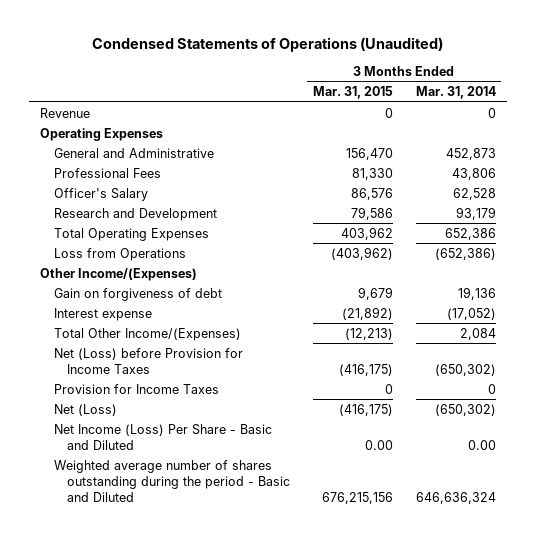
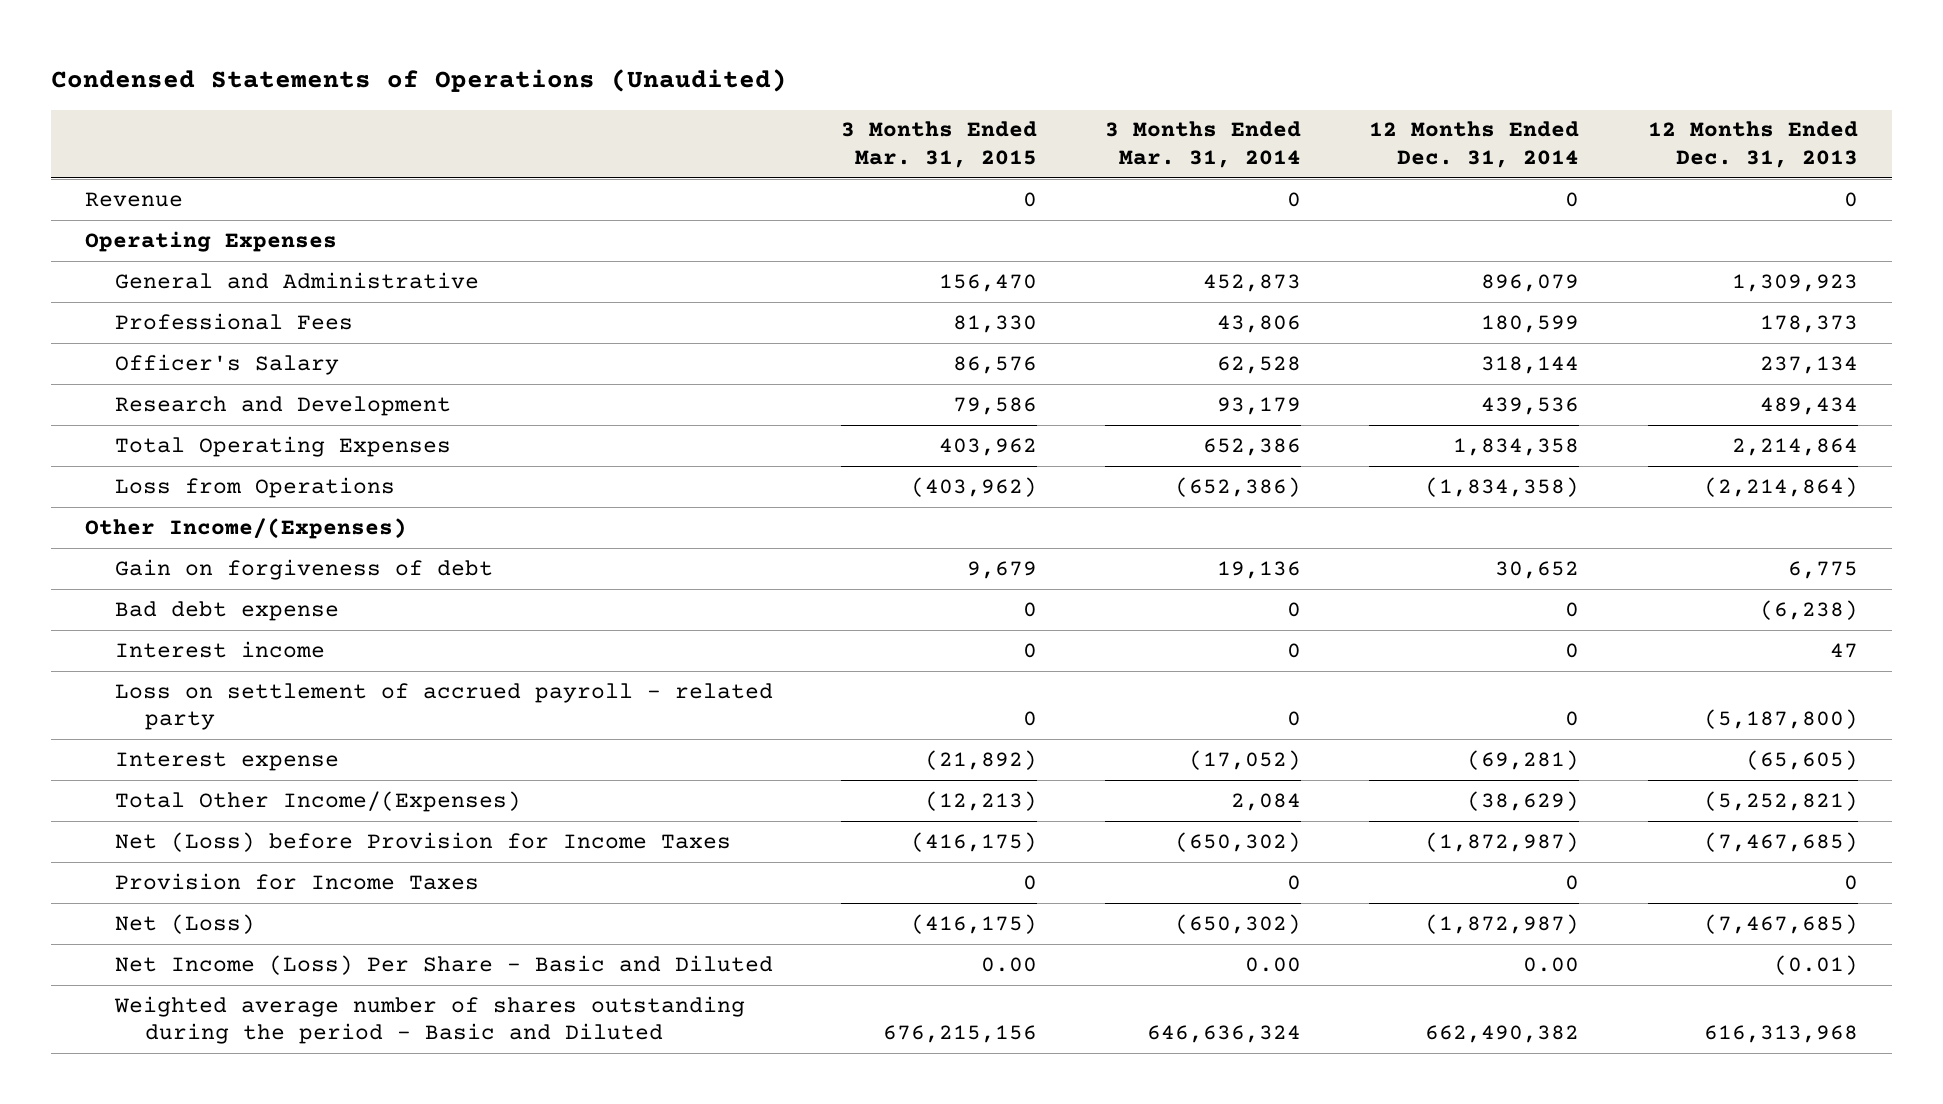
- | 3 Months Ended Mar. 31, 2015 | 3 Months Ended Mar. 31, 2014
+ | 3 Months Ended Mar. 31, 2015 | 3 Months Ended Mar. 31, 2014 | 12 Months Ended Dec. 31, 2014 | 12 Months Ended Dec. 31, 2013
+ Bad debt expense | 0 | 0 | 0 | (6,238)
+ Interest income | 0 | 0 | 0 | 47
+ Loss on settlement of accrued payroll - related party | 0 | 0 | 0 | (5,187,800)

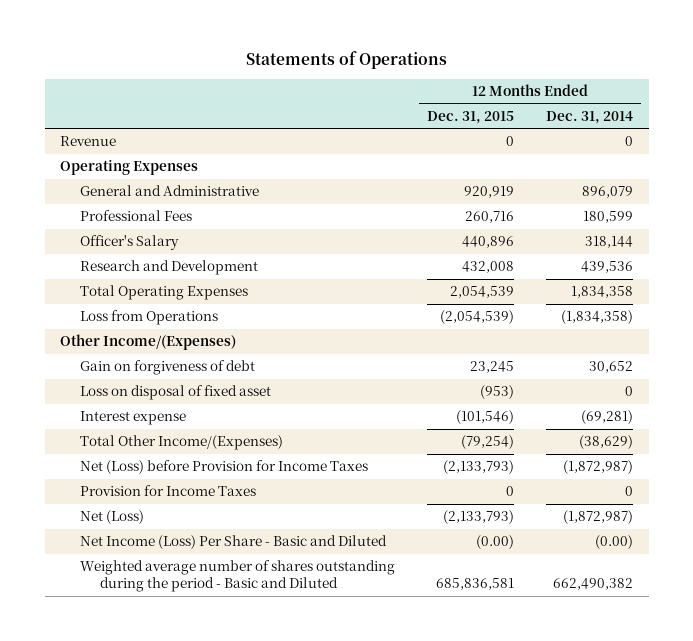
- Condensed Statements of Operations (Unaudited)
+ Statements of Operations
- | 3 Months Ended Mar. 31, 2015 | 3 Months Ended Mar. 31, 2014 | 12 Months Ended Dec. 31, 2014 | 12 Months Ended Dec. 31, 2013
+ | 12 Months Ended Dec. 31, 2015 | 12 Months Ended Dec. 31, 2014
- Bad debt expense | 0 | 0 | 0 | (6,238)
- Interest income | 0 | 0 | 0 | 47
- Loss on settlement of accrued payroll - related party | 0 | 0 | 0 | (5,187,800)
+ Loss on disposal of fixed asset | (953) | 0
- Net Income (Loss) Per Share - Basic and Diluted | 0.00 | 0.00 | 0.00 | (0.01)
+ Net Income (Loss) Per Share - Basic and Diluted | (0.00) | (0.00)

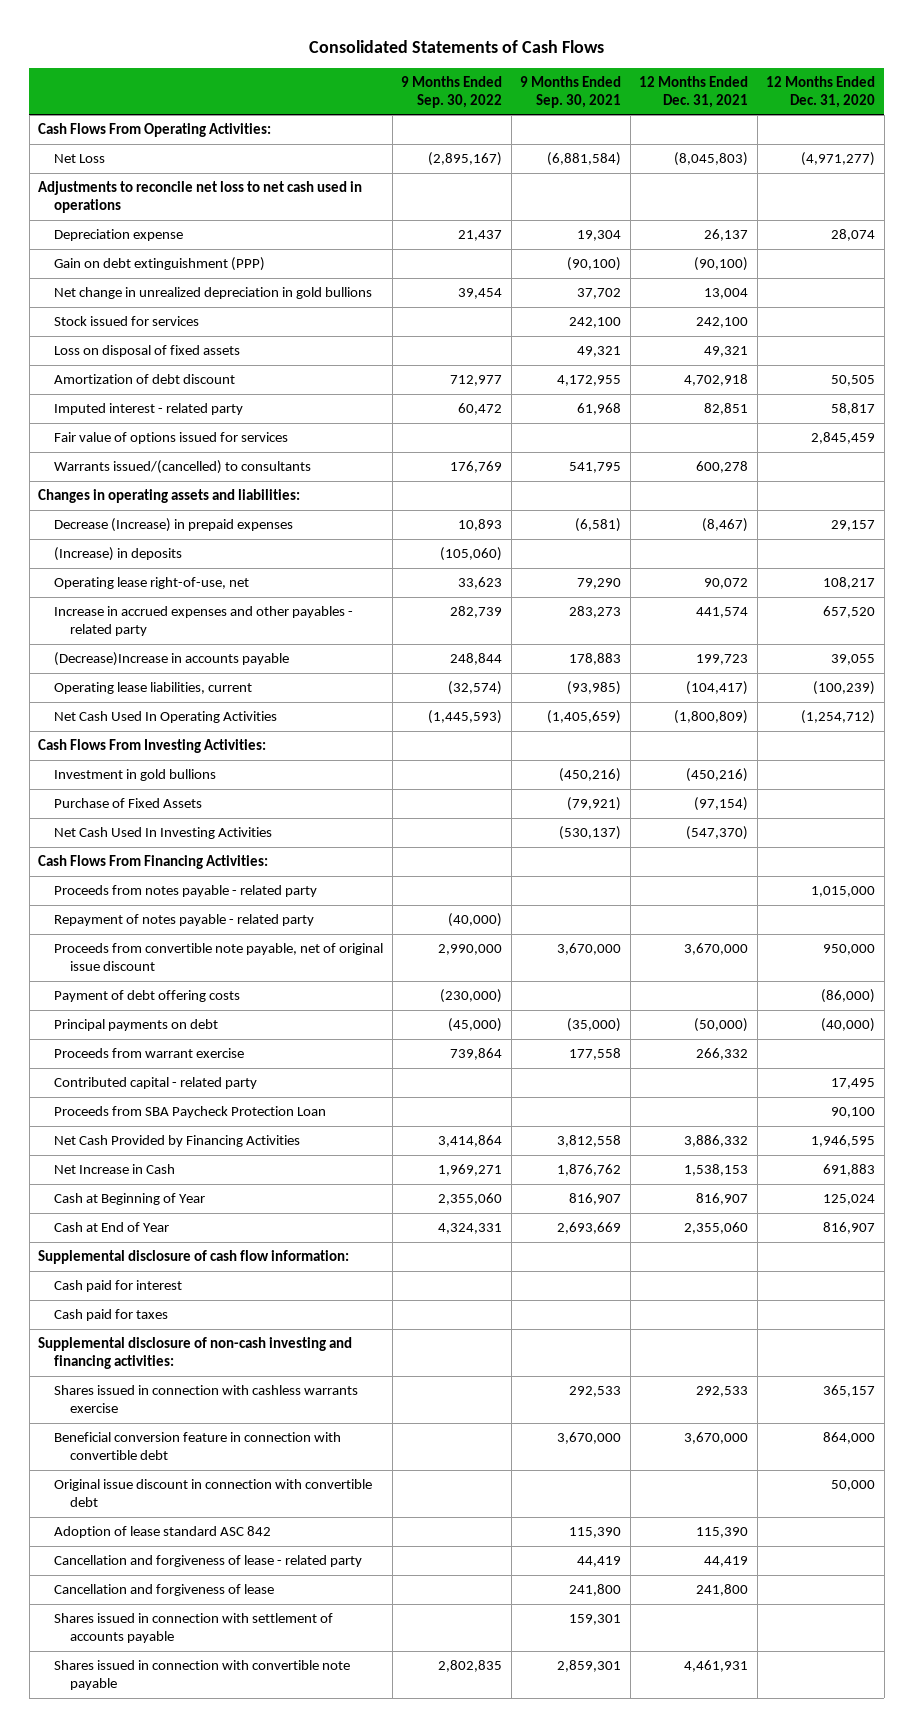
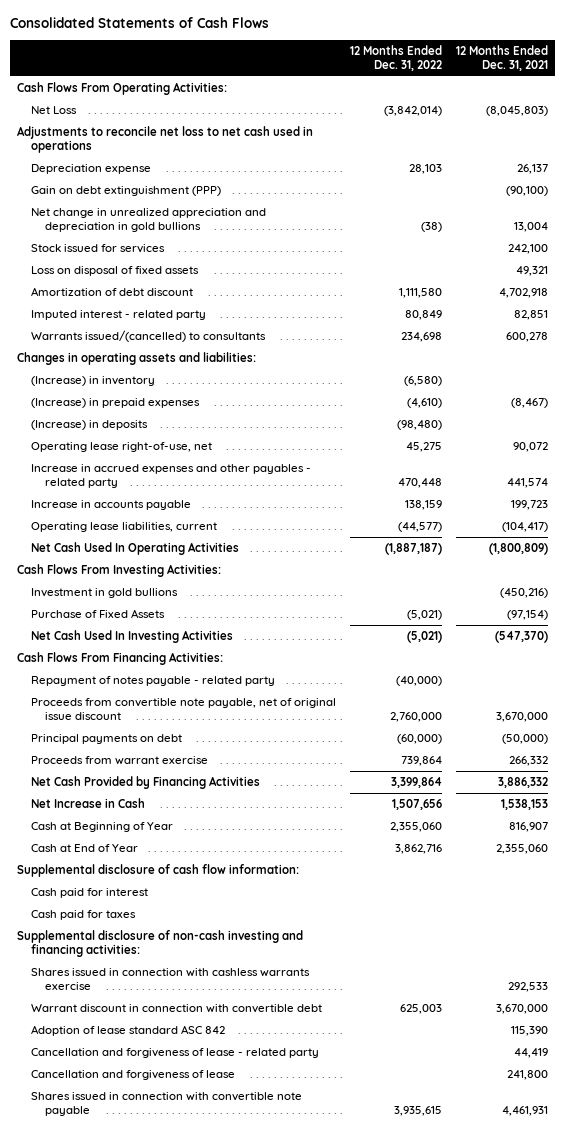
- | 9 Months Ended Sep. 30, 2022 | 9 Months Ended Sep. 30, 2021 | 12 Months Ended Dec. 31, 2021 | 12 Months Ended Dec. 31, 2020
+ | 12 Months Ended Dec. 31, 2022 | 12 Months Ended Dec. 31, 2021
- Net change in unrealized depreciation in gold bullions | 39,454 | 37,702 | 13,004 |
+ Net change in unrealized appreciation and depreciation in gold bullions | (38) | 13,004
- Fair value of options issued for services | | | | 2,845,459
- Decrease (Increase) in prepaid expenses | 10,893 | (6,581) | (8,467) | 29,157
+ (Increase) in inventory | (6,580) |
+ (Increase) in prepaid expenses | (4,610) | (8,467)
- (Decrease)Increase in accounts payable | 248,844 | 178,883 | 199,723 | 39,055
+ Increase in accounts payable | 138,159 | 199,723
- Proceeds from notes payable - related party | | | | 1,015,000
- Payment of debt offering costs | (230,000) | | | (86,000)
- Contributed capital - related party | | | | 17,495
- Proceeds from SBA Paycheck Protection Loan | | | | 90,100
- Beneficial conversion feature in connection with convertible debt | | 3,670,000 | 3,670,000 | 864,000
- Original issue discount in connection with convertible debt | | | | 50,000
+ Warrant discount in connection with convertible debt | 625,003 | 3,670,000
- Shares issued in connection with settlement of accounts payable | | 159,301 | |

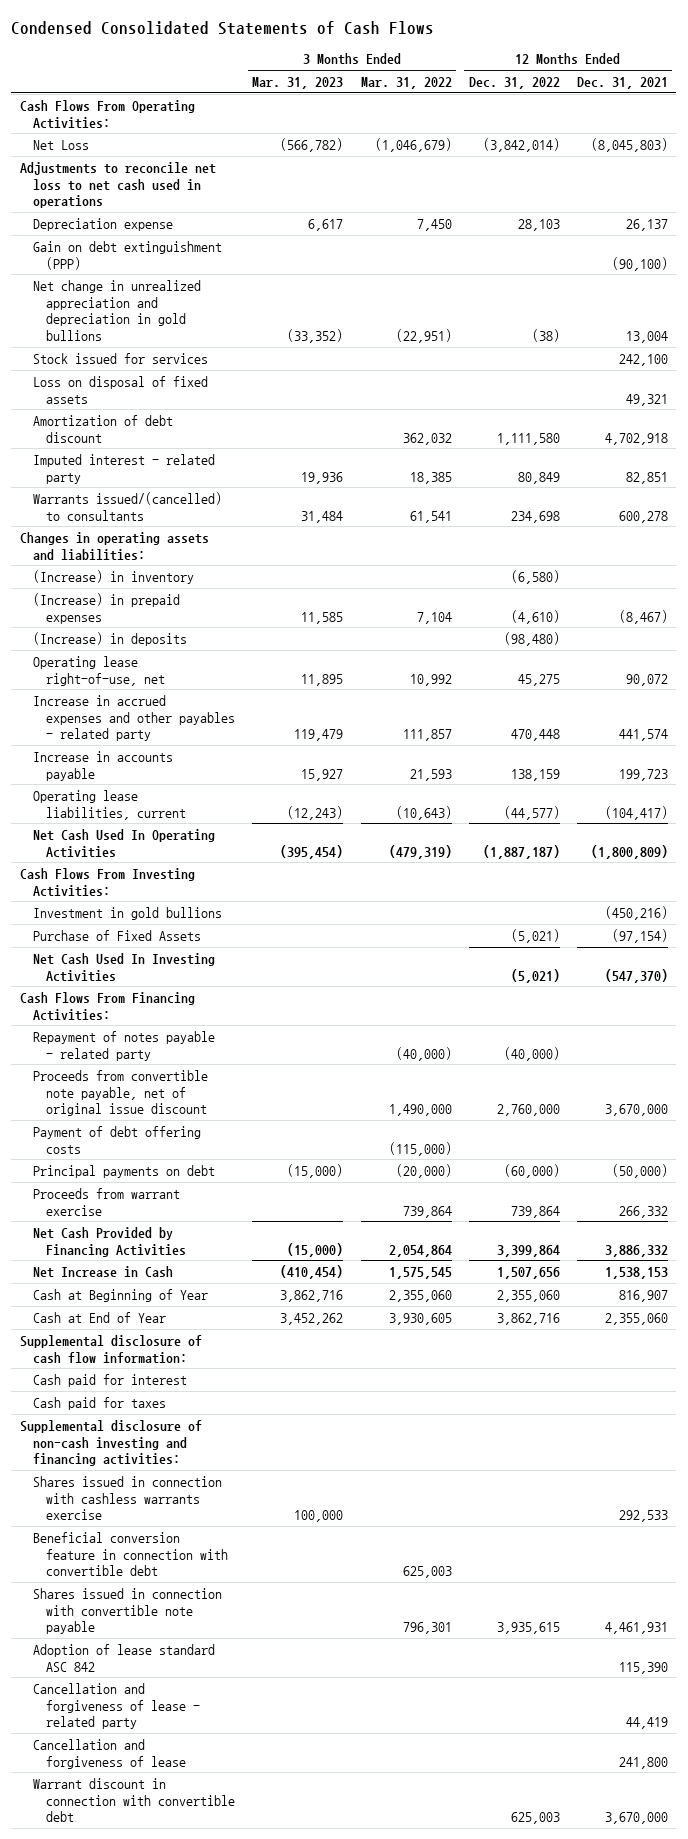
- Consolidated Statements of Cash Flows
+ Condensed Consolidated Statements of Cash Flows
- | 12 Months Ended Dec. 31, 2022 | 12 Months Ended Dec. 31, 2021
+ | 3 Months Ended Mar. 31, 2023 | 3 Months Ended Mar. 31, 2022 | 12 Months Ended Dec. 31, 2022 | 12 Months Ended Dec. 31, 2021
+ Payment of debt offering costs | | (115,000) | |
+ Beneficial conversion feature in connection with convertible debt | | 625,003 | |
moved up: Shares issued in connection with convertible note payable | | 796,301 | 3,935,615 | 4,461,931
moved down: Warrant discount in connection with convertible debt | | | 625,003 | 3,670,000

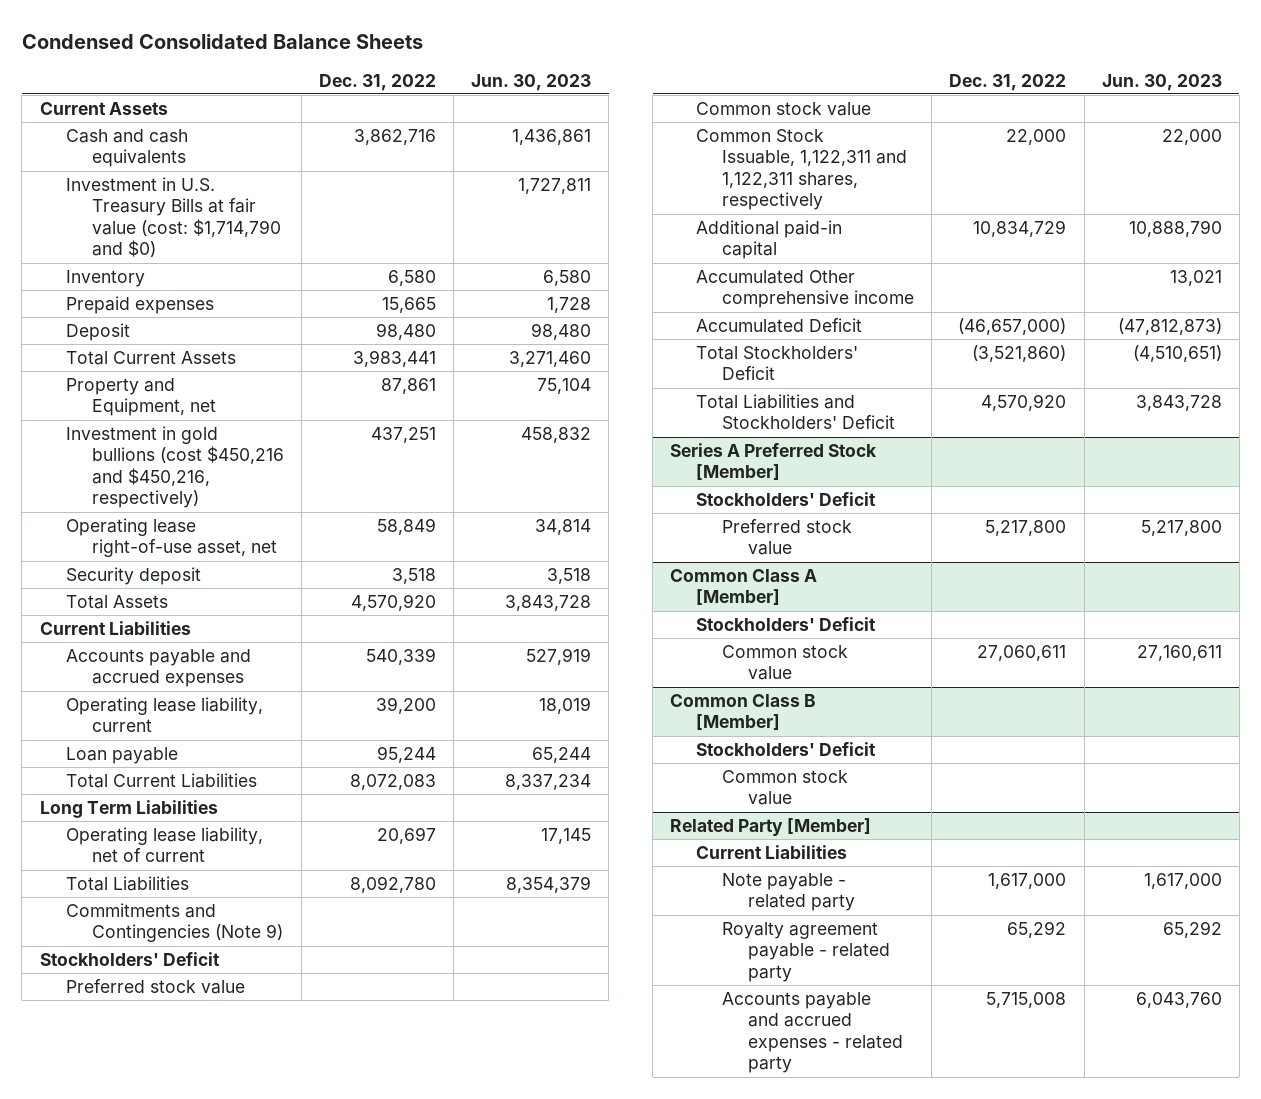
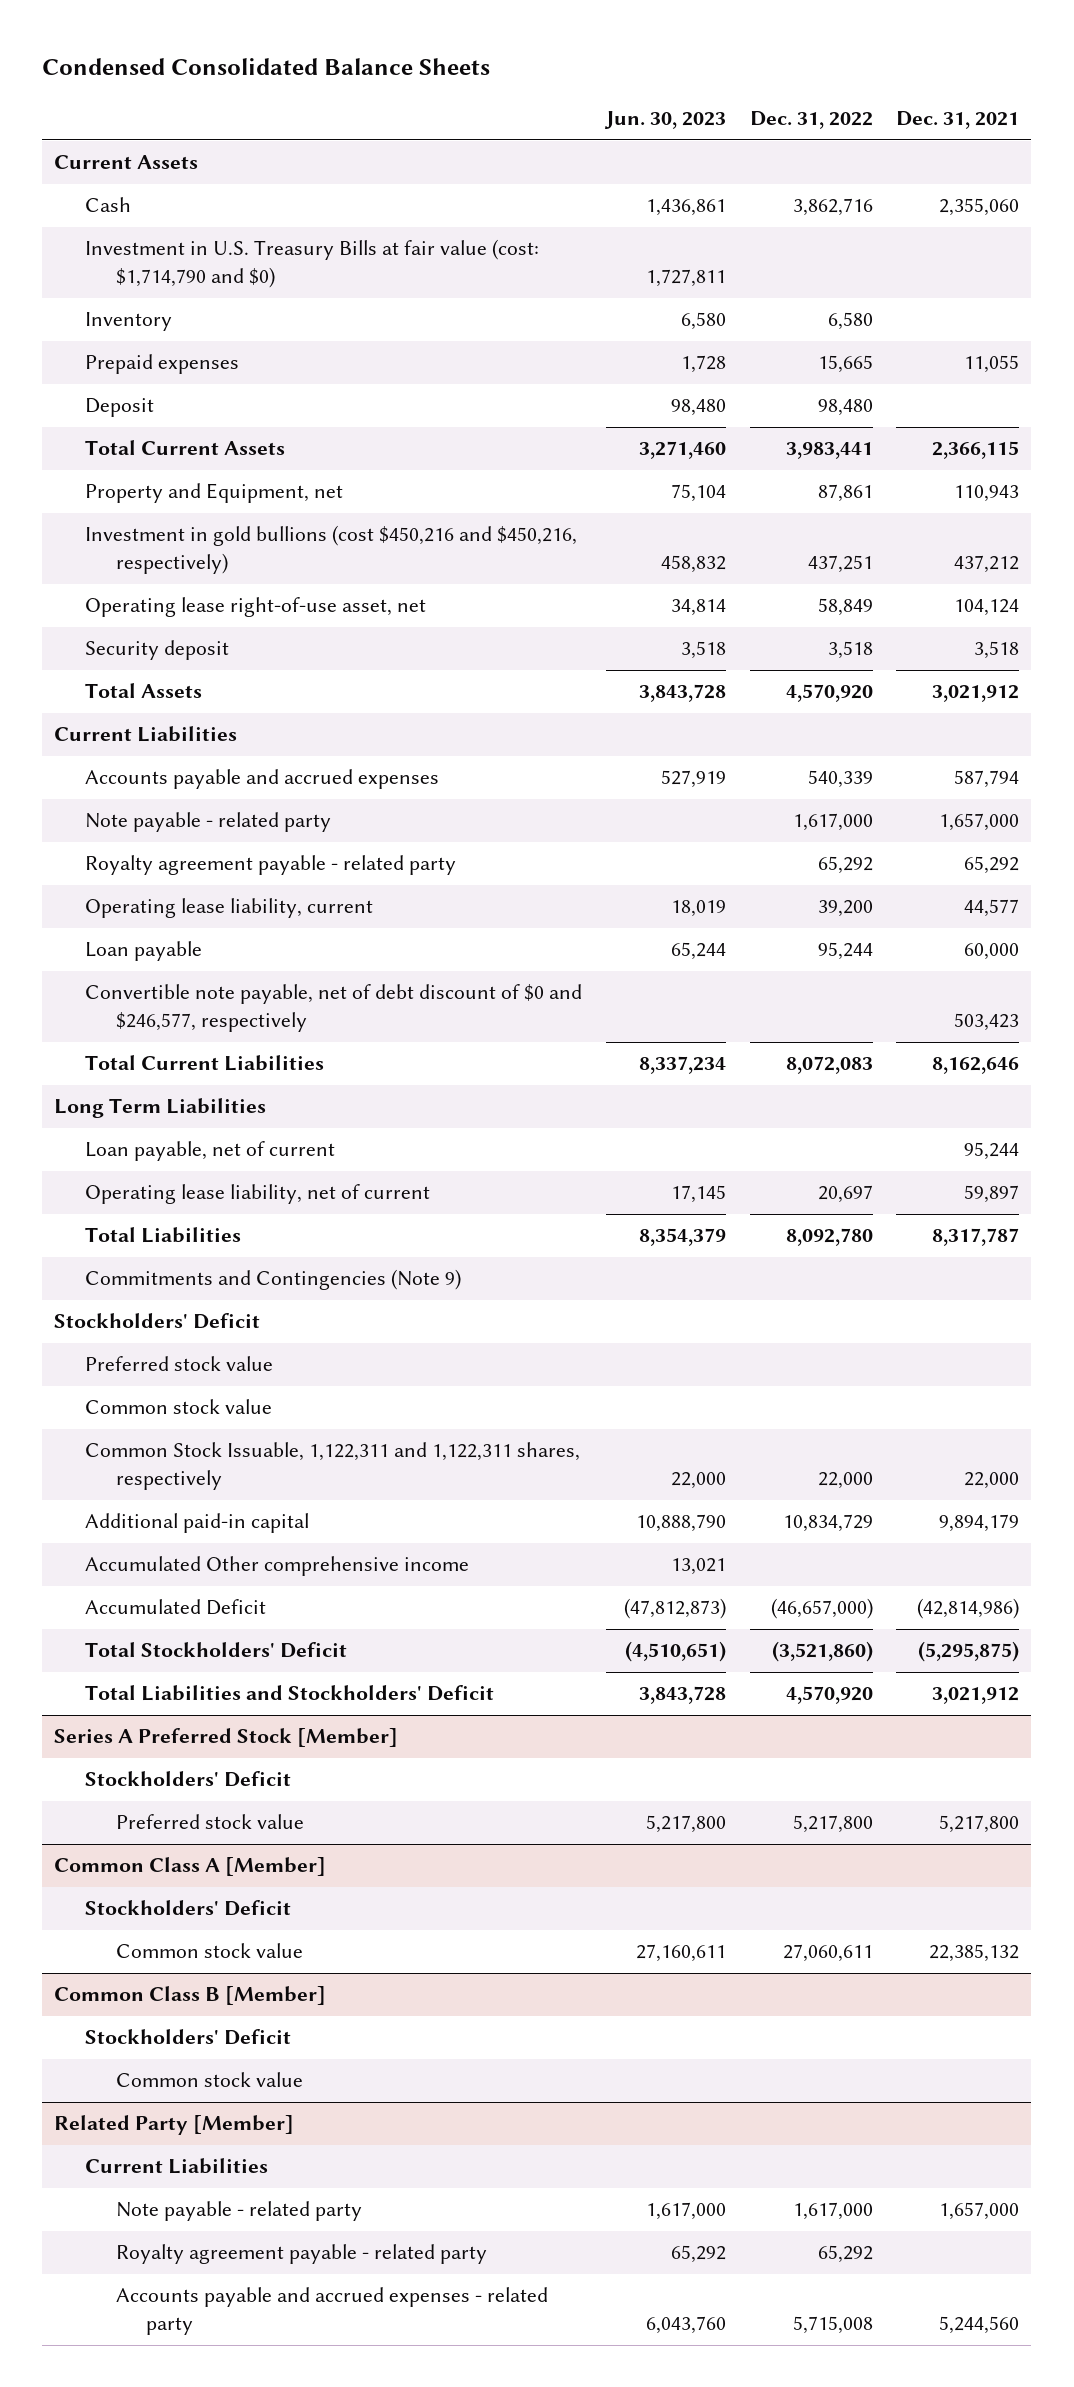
- | Dec. 31, 2022 | Jun. 30, 2023
+ | Jun. 30, 2023 | Dec. 31, 2022 | Dec. 31, 2021
- Cash and cash equivalents | 3,862,716 | 1,436,861
+ Cash | 1,436,861 | 3,862,716 | 2,355,060
+ Note payable - related party | | 1,617,000 | 1,657,000
+ Royalty agreement payable - related party | | 65,292 | 65,292
+ Convertible note payable, net of debt discount of $0 and $246,577, respectively | | | 503,423
+ Loan payable, net of current | | | 95,244

